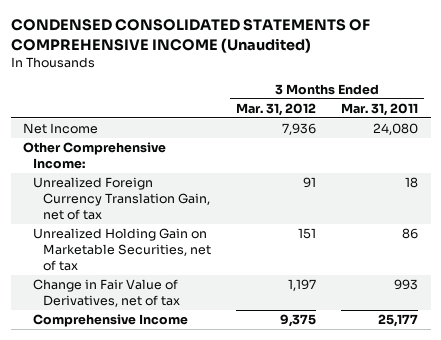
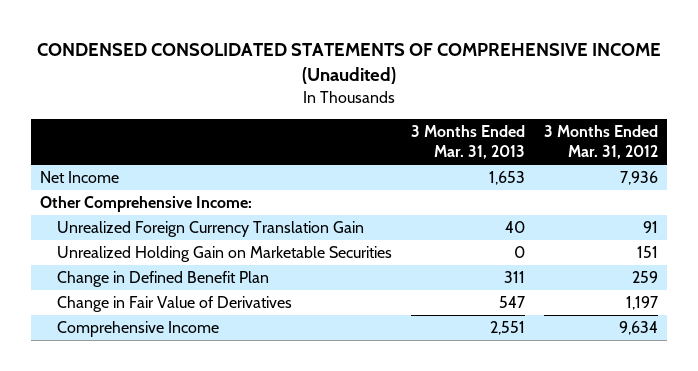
- | 3 Months Ended Mar. 31, 2012 | 3 Months Ended Mar. 31, 2011
+ | 3 Months Ended Mar. 31, 2013 | 3 Months Ended Mar. 31, 2012
- Unrealized Foreign Currency Translation Gain, net of tax | 91 | 18
- Unrealized Holding Gain on Marketable Securities, net of tax | 151 | 86
- Change in Fair Value of Derivatives, net of tax | 1,197 | 993
- Comprehensive Income | 9,375 | 25,177
+ Unrealized Foreign Currency Translation Gain | 40 | 91
+ Unrealized Holding Gain on Marketable Securities | 0 | 151
+ Change in Defined Benefit Plan | 311 | 259
+ Change in Fair Value of Derivatives | 547 | 1,197
+ Comprehensive Income | 2,551 | 9,634

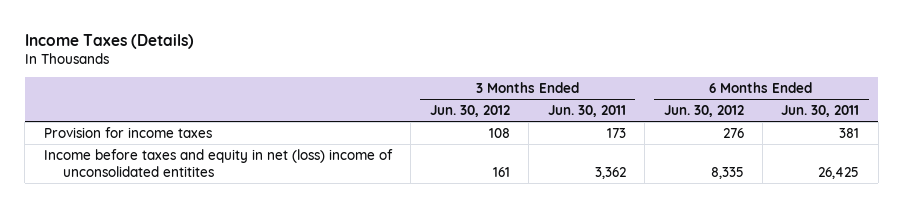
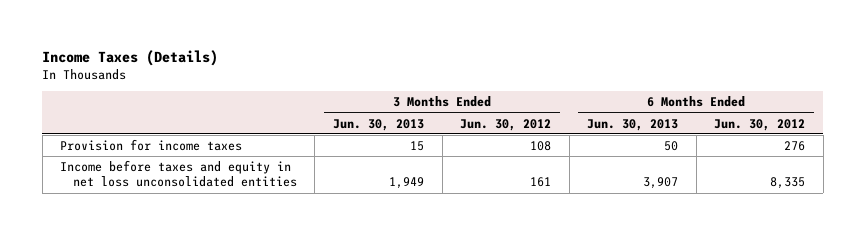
- | 3 Months Ended Jun. 30, 2012 | 3 Months Ended Jun. 30, 2011 | 6 Months Ended Jun. 30, 2012 | 6 Months Ended Jun. 30, 2011
+ | 3 Months Ended Jun. 30, 2013 | 3 Months Ended Jun. 30, 2012 | 6 Months Ended Jun. 30, 2013 | 6 Months Ended Jun. 30, 2012
- Income before taxes and equity in net (loss) income of unconsolidated entitites | 161 | 3,362 | 8,335 | 26,425
+ Income before taxes and equity in net loss unconsolidated entities | 1,949 | 161 | 3,907 | 8,335

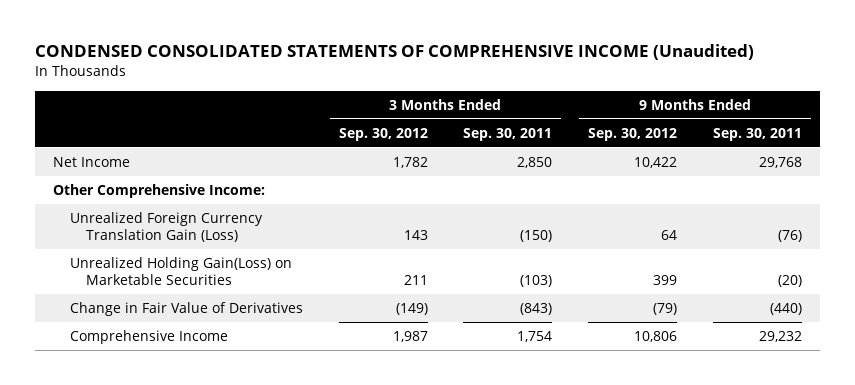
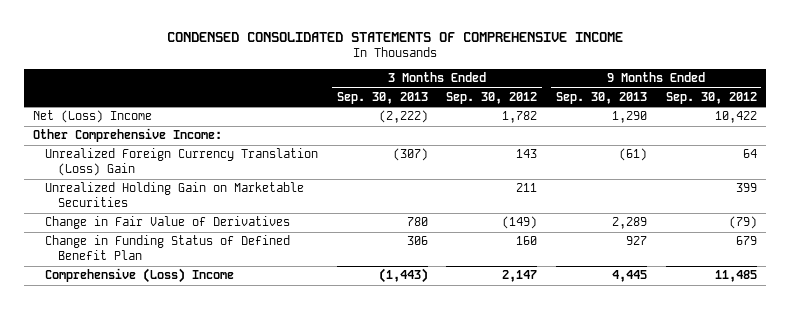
- CONDENSED CONSOLIDATED STATEMENTS OF COMPREHENSIVE INCOME (Unaudited)
+ CONDENSED CONSOLIDATED STATEMENTS OF COMPREHENSIVE INCOME
- | 3 Months Ended Sep. 30, 2012 | 3 Months Ended Sep. 30, 2011 | 9 Months Ended Sep. 30, 2012 | 9 Months Ended Sep. 30, 2011
+ | 3 Months Ended Sep. 30, 2013 | 3 Months Ended Sep. 30, 2012 | 9 Months Ended Sep. 30, 2013 | 9 Months Ended Sep. 30, 2012
- Net Income | 1,782 | 2,850 | 10,422 | 29,768
+ Net (Loss) Income | (2,222) | 1,782 | 1,290 | 10,422
- Unrealized Foreign Currency Translation Gain (Loss) | 143 | (150) | 64 | (76)
- Unrealized Holding Gain(Loss) on Marketable Securities | 211 | (103) | 399 | (20)
+ Unrealized Foreign Currency Translation (Loss) Gain | (307) | 143 | (61) | 64
+ Unrealized Holding Gain on Marketable Securities | | 211 | | 399
- Comprehensive Income | 1,987 | 1,754 | 10,806 | 29,232
+ Change in Funding Status of Defined Benefit Plan | 306 | 160 | 927 | 679
+ Comprehensive (Loss) Income | (1,443) | 2,147 | 4,445 | 11,485

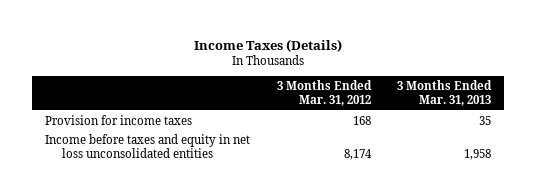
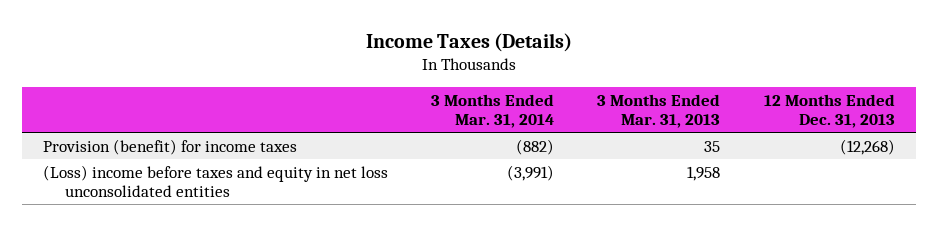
- | 3 Months Ended Mar. 31, 2012 | 3 Months Ended Mar. 31, 2013
+ | 3 Months Ended Mar. 31, 2014 | 3 Months Ended Mar. 31, 2013 | 12 Months Ended Dec. 31, 2013
- Provision for income taxes | 168 | 35
- Income before taxes and equity in net loss unconsolidated entities | 8,174 | 1,958
+ Provision (benefit) for income taxes | (882) | 35 | (12,268)
+ (Loss) income before taxes and equity in net loss unconsolidated entities | (3,991) | 1,958 |

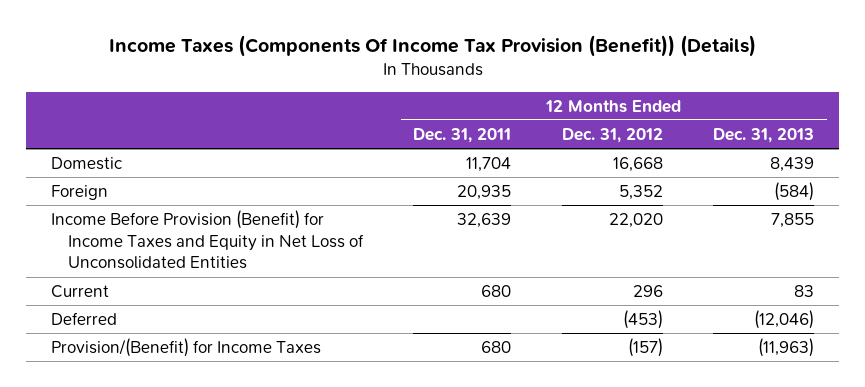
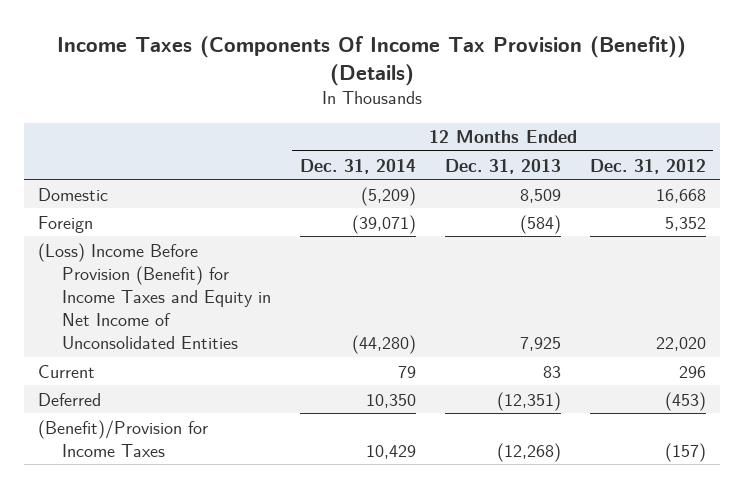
- | 12 Months Ended Dec. 31, 2011 | 12 Months Ended Dec. 31, 2012 | 12 Months Ended Dec. 31, 2013
+ | 12 Months Ended Dec. 31, 2014 | 12 Months Ended Dec. 31, 2013 | 12 Months Ended Dec. 31, 2012
- Domestic | 11,704 | 16,668 | 8,439
+ Domestic | (5,209) | 8,509 | 16,668
- Income Before Provision (Benefit) for Income Taxes and Equity in Net Loss of Unconsolidated Entities | 32,639 | 22,020 | 7,855
+ (Loss) Income Before Provision (Benefit) for Income Taxes and Equity in Net Income of Unconsolidated Entities | (44,280) | 7,925 | 22,020
- Deferred | | (453) | (12,046)
- Provision/(Benefit) for Income Taxes | 680 | (157) | (11,963)
+ Deferred | 10,350 | (12,351) | (453)
+ (Benefit)/Provision for Income Taxes | 10,429 | (12,268) | (157)

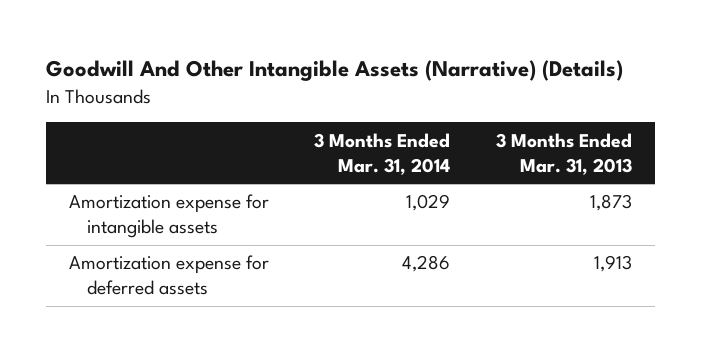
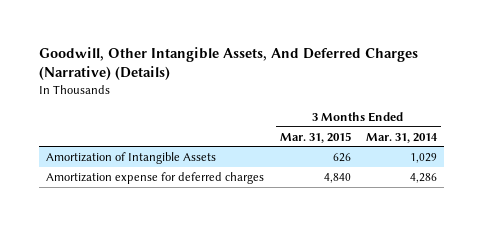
- Goodwill And Other Intangible Assets (Narrative) (Details)
+ Goodwill, Other Intangible Assets, And Deferred Charges (Narrative) (Details)
- | 3 Months Ended Mar. 31, 2014 | 3 Months Ended Mar. 31, 2013
+ | 3 Months Ended Mar. 31, 2015 | 3 Months Ended Mar. 31, 2014
- Amortization expense for intangible assets | 1,029 | 1,873
- Amortization expense for deferred assets | 4,286 | 1,913
+ Amortization of Intangible Assets | 626 | 1,029
+ Amortization expense for deferred charges | 4,840 | 4,286

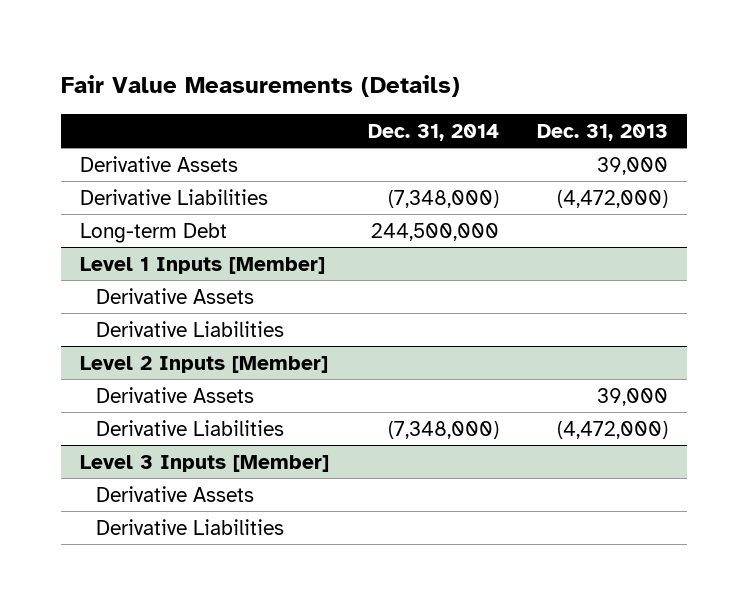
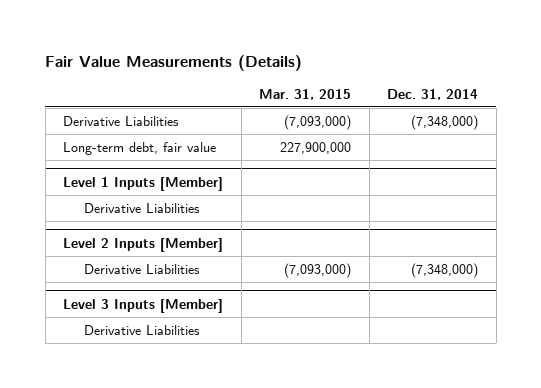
- | Dec. 31, 2014 | Dec. 31, 2013
+ | Mar. 31, 2015 | Dec. 31, 2014
- Derivative Assets | | 39,000
- Long-term Debt | 244,500,000 |
+ Long-term debt, fair value | 227,900,000 |
@ Level 1 Inputs [Member]
- Derivative Assets
@ Level 2 Inputs [Member]
- Derivative Assets | | 39,000
@ Level 3 Inputs [Member]
- Derivative Assets

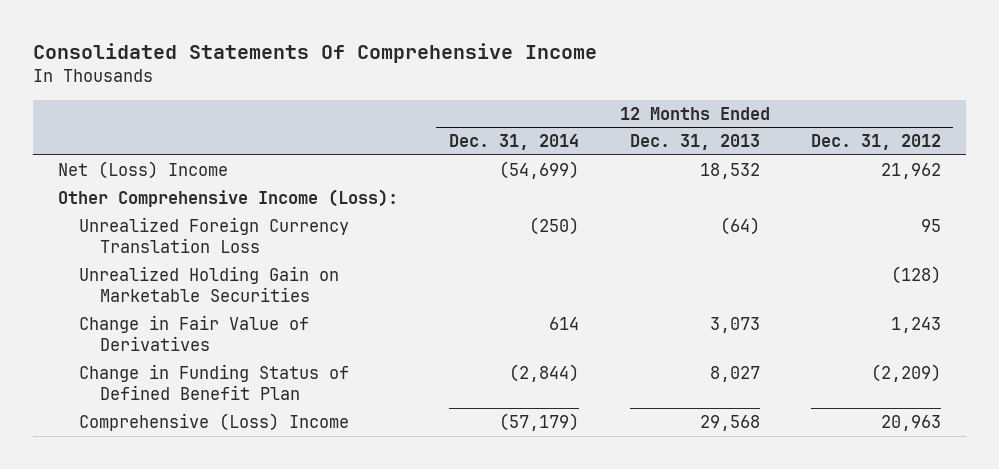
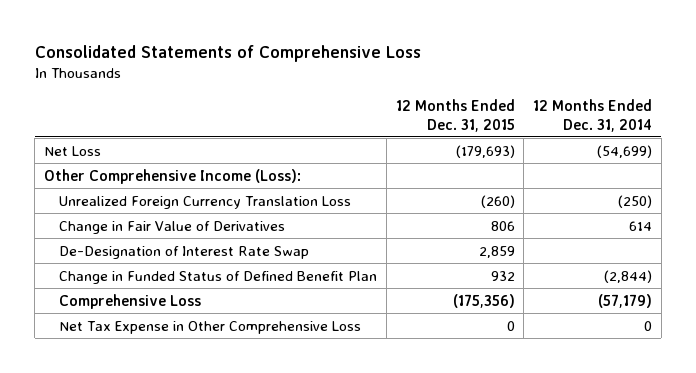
- Consolidated Statements Of Comprehensive Income
+ Consolidated Statements of Comprehensive Loss
- | 12 Months Ended Dec. 31, 2014 | 12 Months Ended Dec. 31, 2013 | 12 Months Ended Dec. 31, 2012
+ | 12 Months Ended Dec. 31, 2015 | 12 Months Ended Dec. 31, 2014
- Net (Loss) Income | (54,699) | 18,532 | 21,962
+ Net Loss | (179,693) | (54,699)
- Unrealized Holding Gain on Marketable Securities | | | (128)
- Change in Funding Status of Defined Benefit Plan | (2,844) | 8,027 | (2,209)
- Comprehensive (Loss) Income | (57,179) | 29,568 | 20,963
+ De-Designation of Interest Rate Swap | 2,859 |
+ Change in Funded Status of Defined Benefit Plan | 932 | (2,844)
+ Comprehensive Loss | (175,356) | (57,179)
+ Net Tax Expense in Other Comprehensive Loss | 0 | 0

